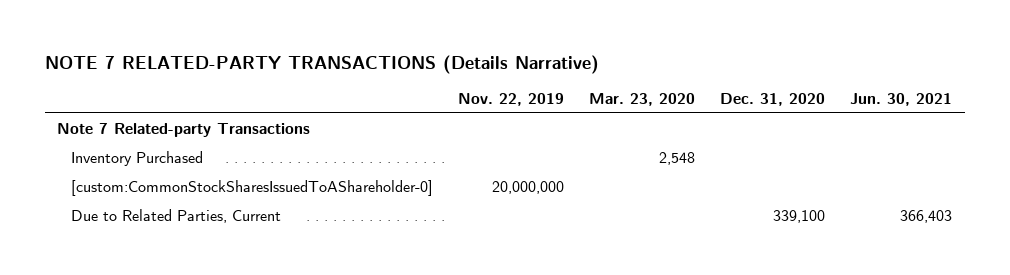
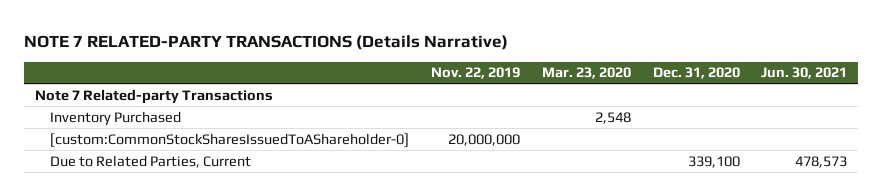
- Due to Related Parties, Current | | | 339,100 | 366,403
+ Due to Related Parties, Current | | | 339,100 | 478,573

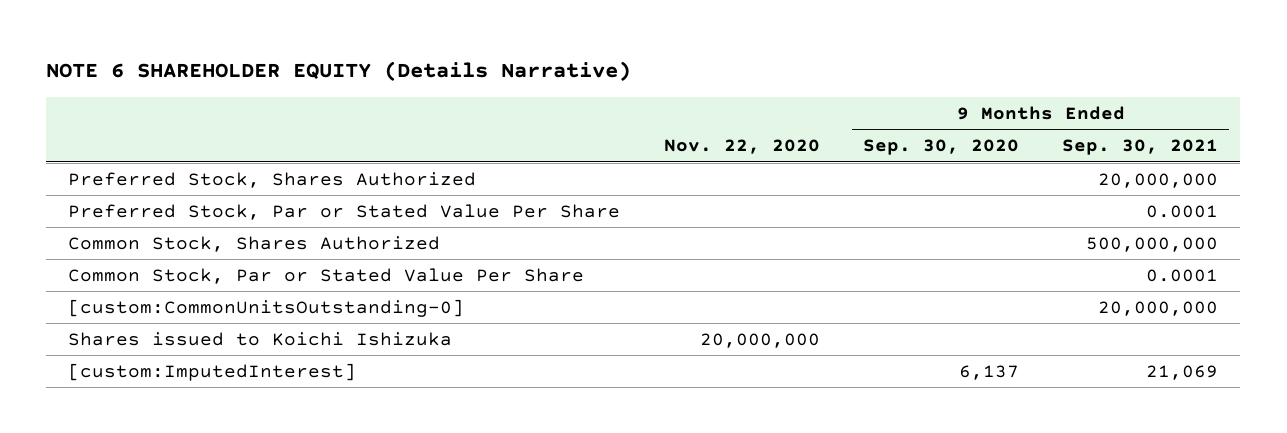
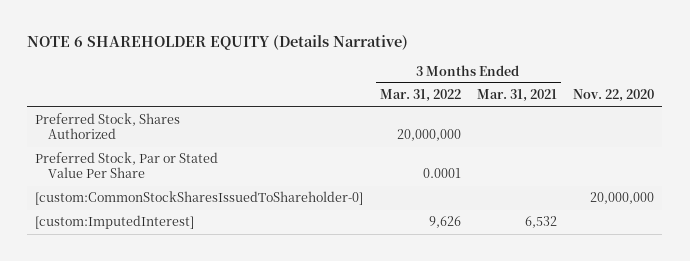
- | Nov. 22, 2020 | 9 Months Ended Sep. 30, 2020 | 9 Months Ended Sep. 30, 2021
+ | 3 Months Ended Mar. 31, 2022 | 3 Months Ended Mar. 31, 2021 | Nov. 22, 2020
- Common Stock, Shares Authorized | | | 500,000,000
- Common Stock, Par or Stated Value Per Share | | | 0.0001
- [custom:CommonUnitsOutstanding-0] | | | 20,000,000
- Shares issued to Koichi Ishizuka | 20,000,000 | |
+ [custom:CommonStockSharesIssuedToShareholder-0] | | | 20,000,000

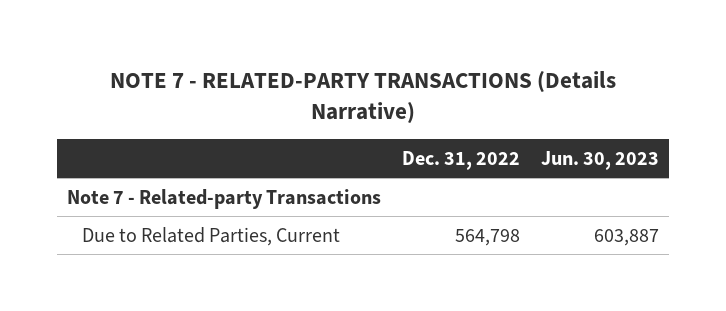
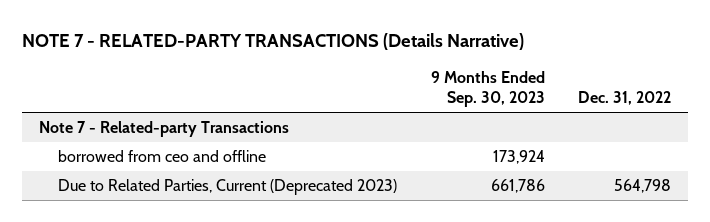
- | Dec. 31, 2022 | Jun. 30, 2023
+ | 9 Months Ended Sep. 30, 2023 | Dec. 31, 2022
- Due to Related Parties, Current | 564,798 | 603,887
+ borrowed from ceo and offline | 173,924 |
+ Due to Related Parties, Current (Deprecated 2023) | 661,786 | 564,798

